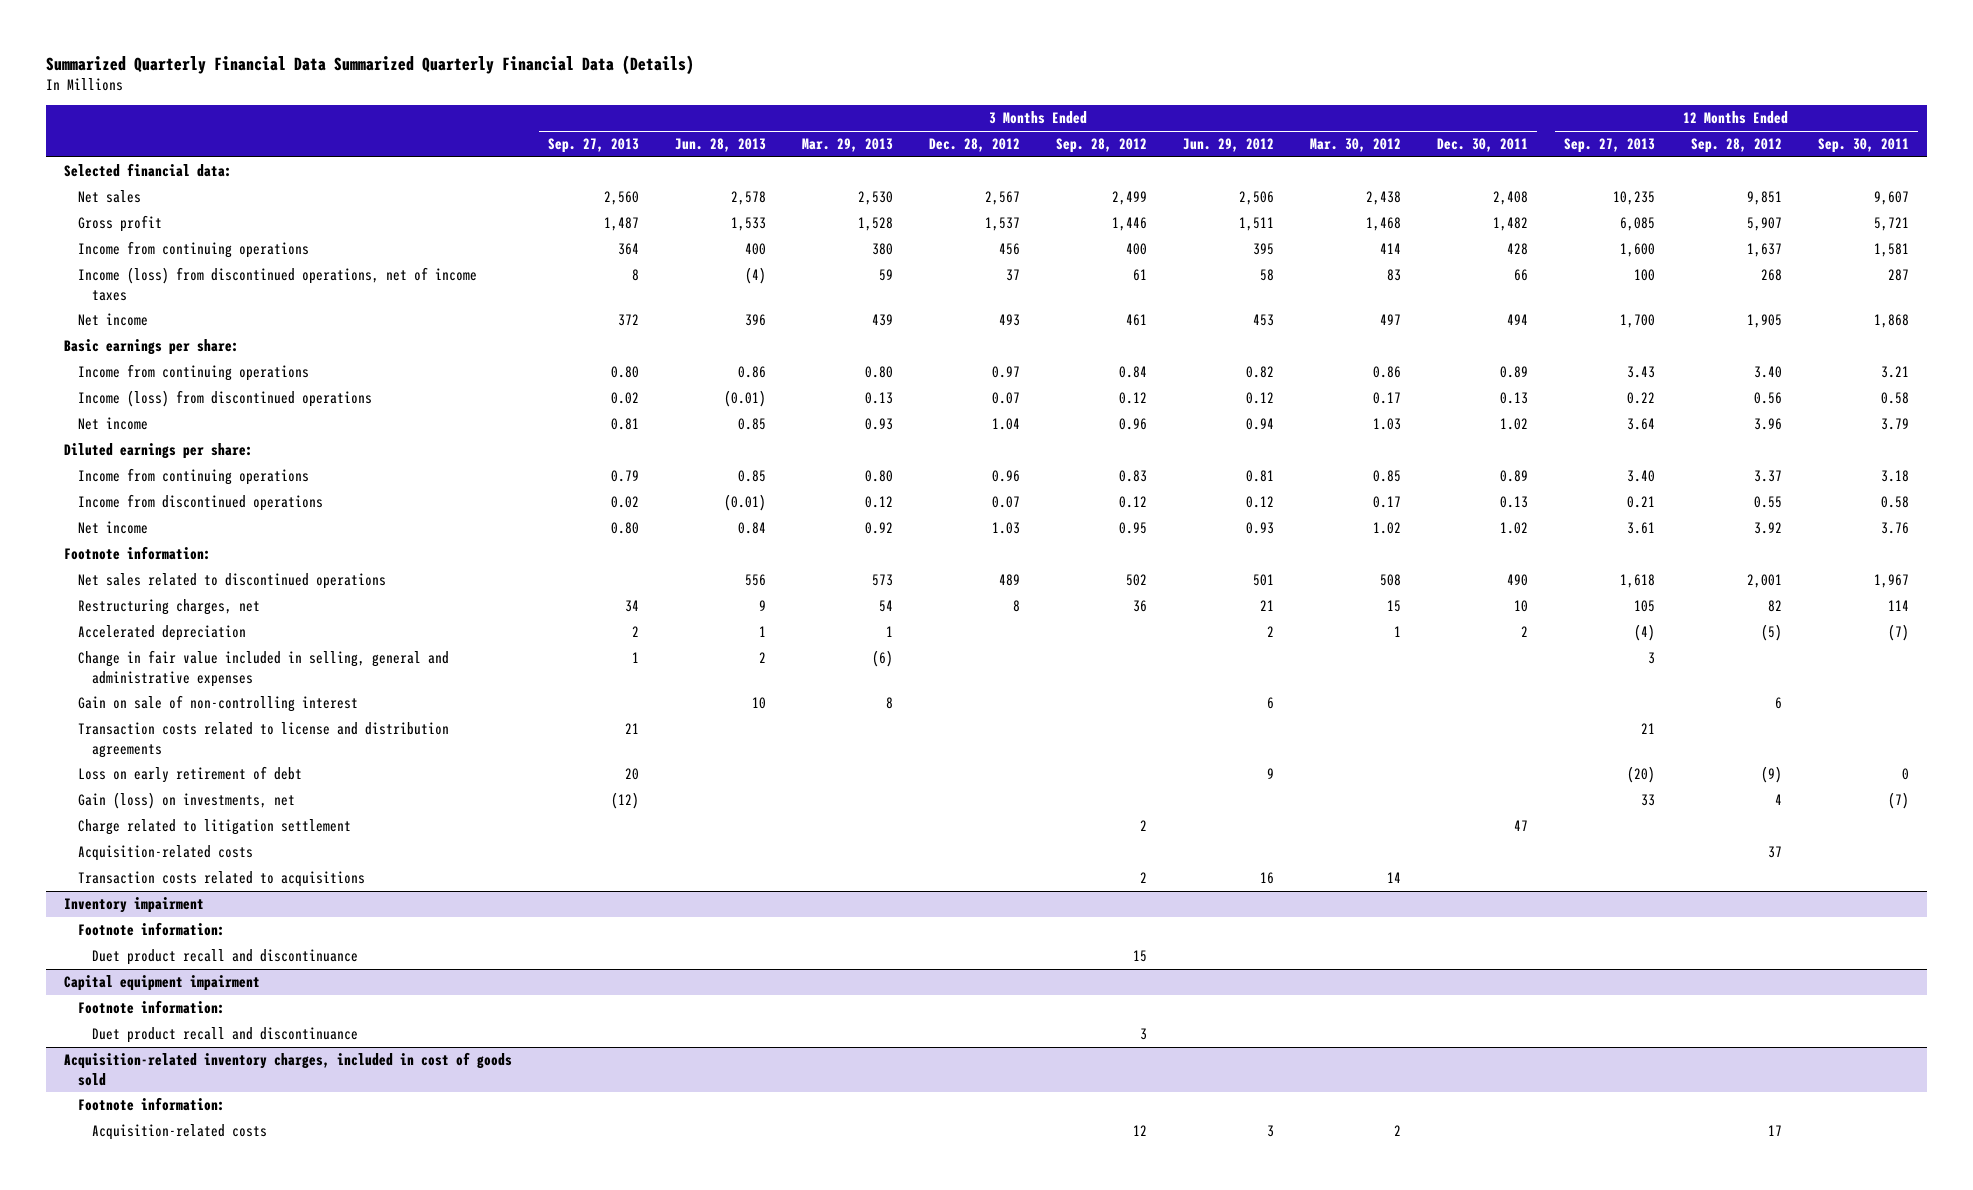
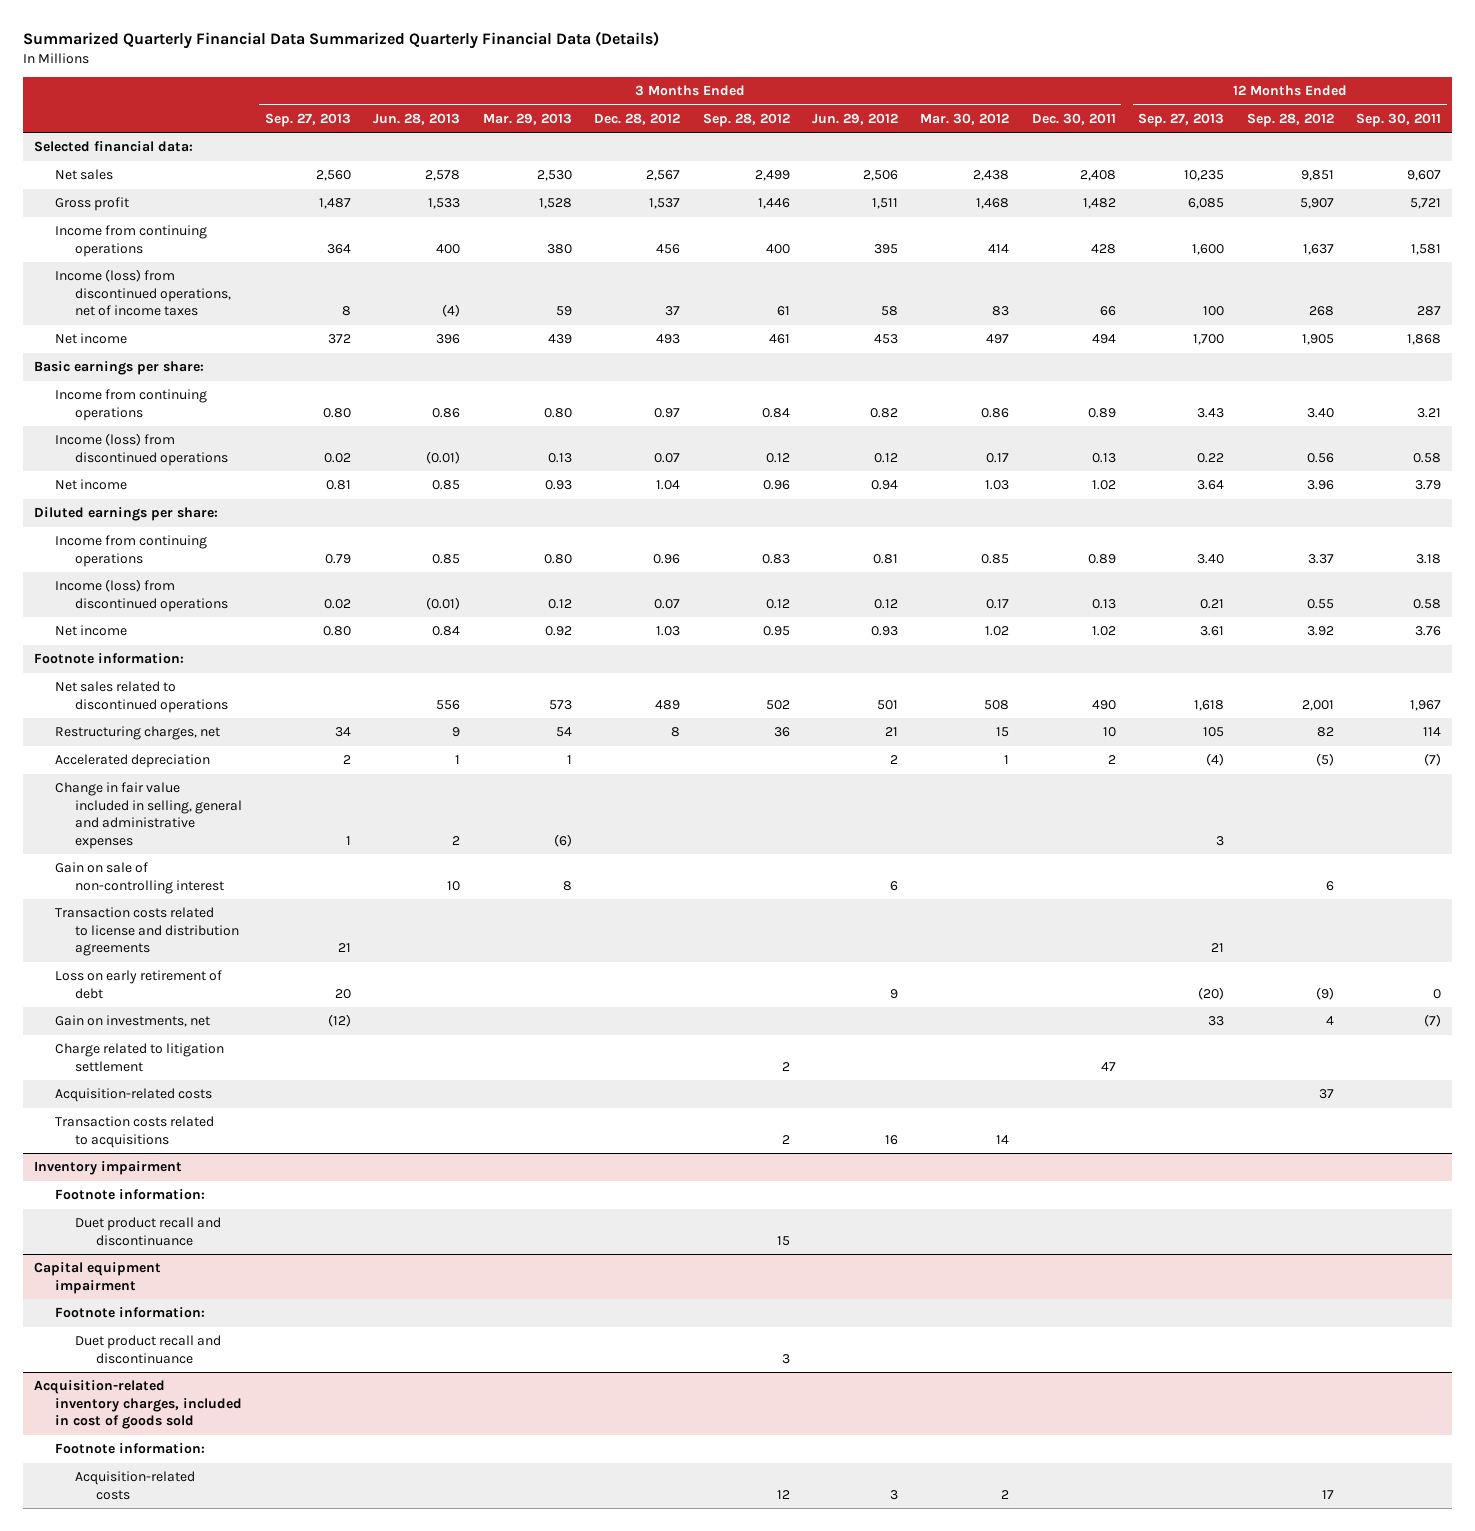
- Income from discontinued operations | 0.02 | (0.01) | 0.12 | 0.07 | 0.12 | 0.12 | 0.17 | 0.13 | 0.21 | 0.55 | 0.58
+ Income (loss) from discontinued operations | 0.02 | (0.01) | 0.12 | 0.07 | 0.12 | 0.12 | 0.17 | 0.13 | 0.21 | 0.55 | 0.58
- Gain (loss) on investments, net | (12) | | | | | | | | 33 | 4 | (7)
+ Gain on investments, net | (12) | | | | | | | | 33 | 4 | (7)

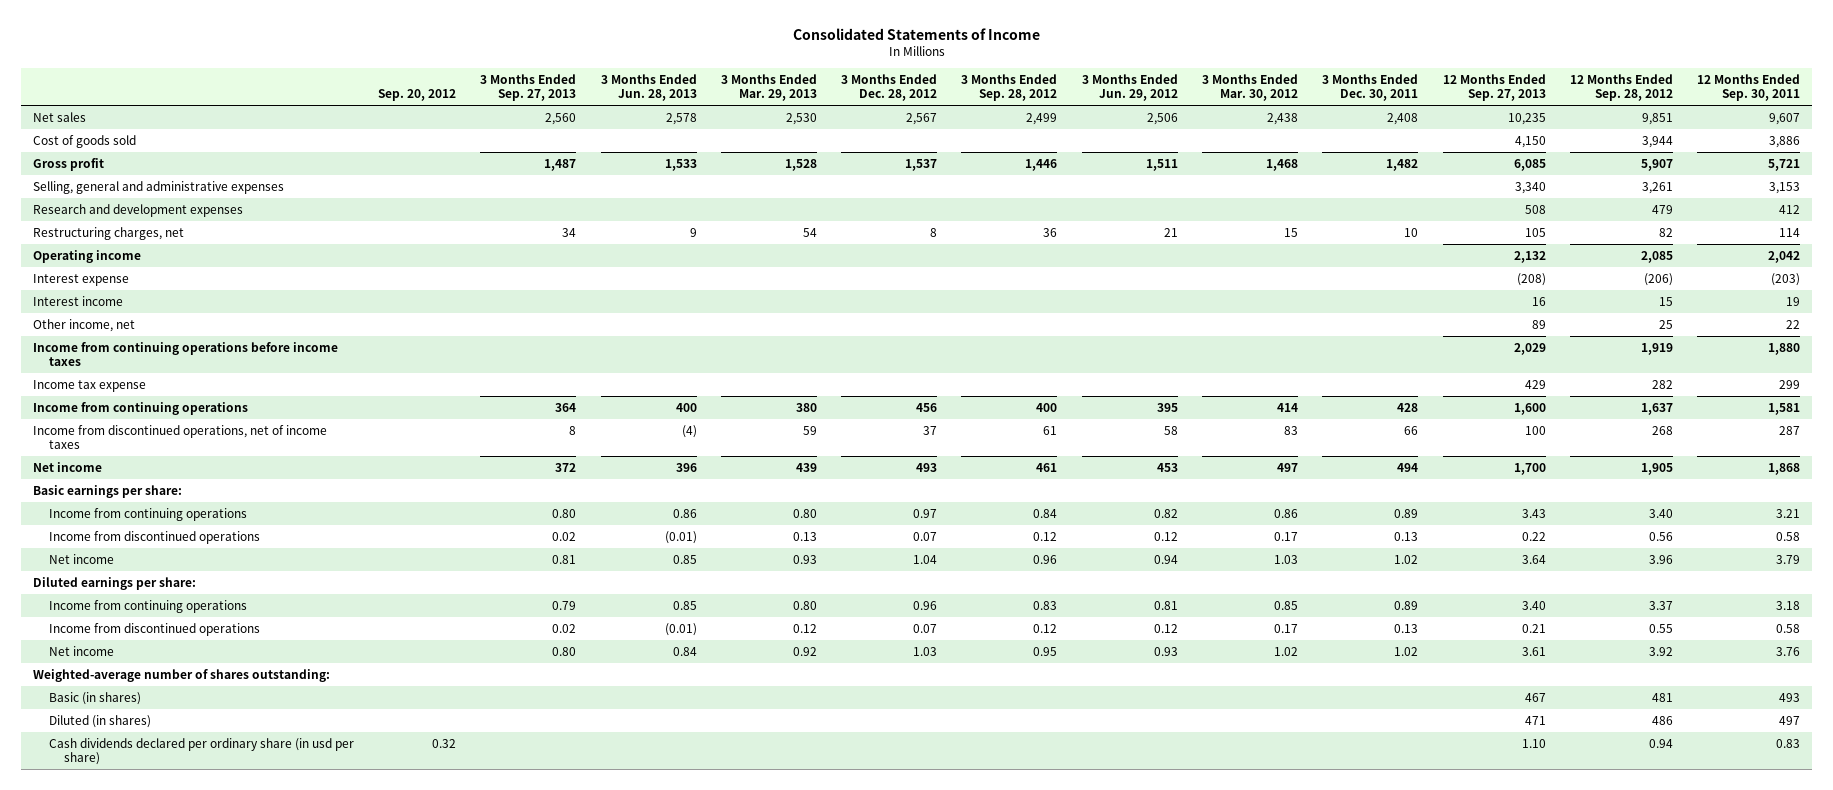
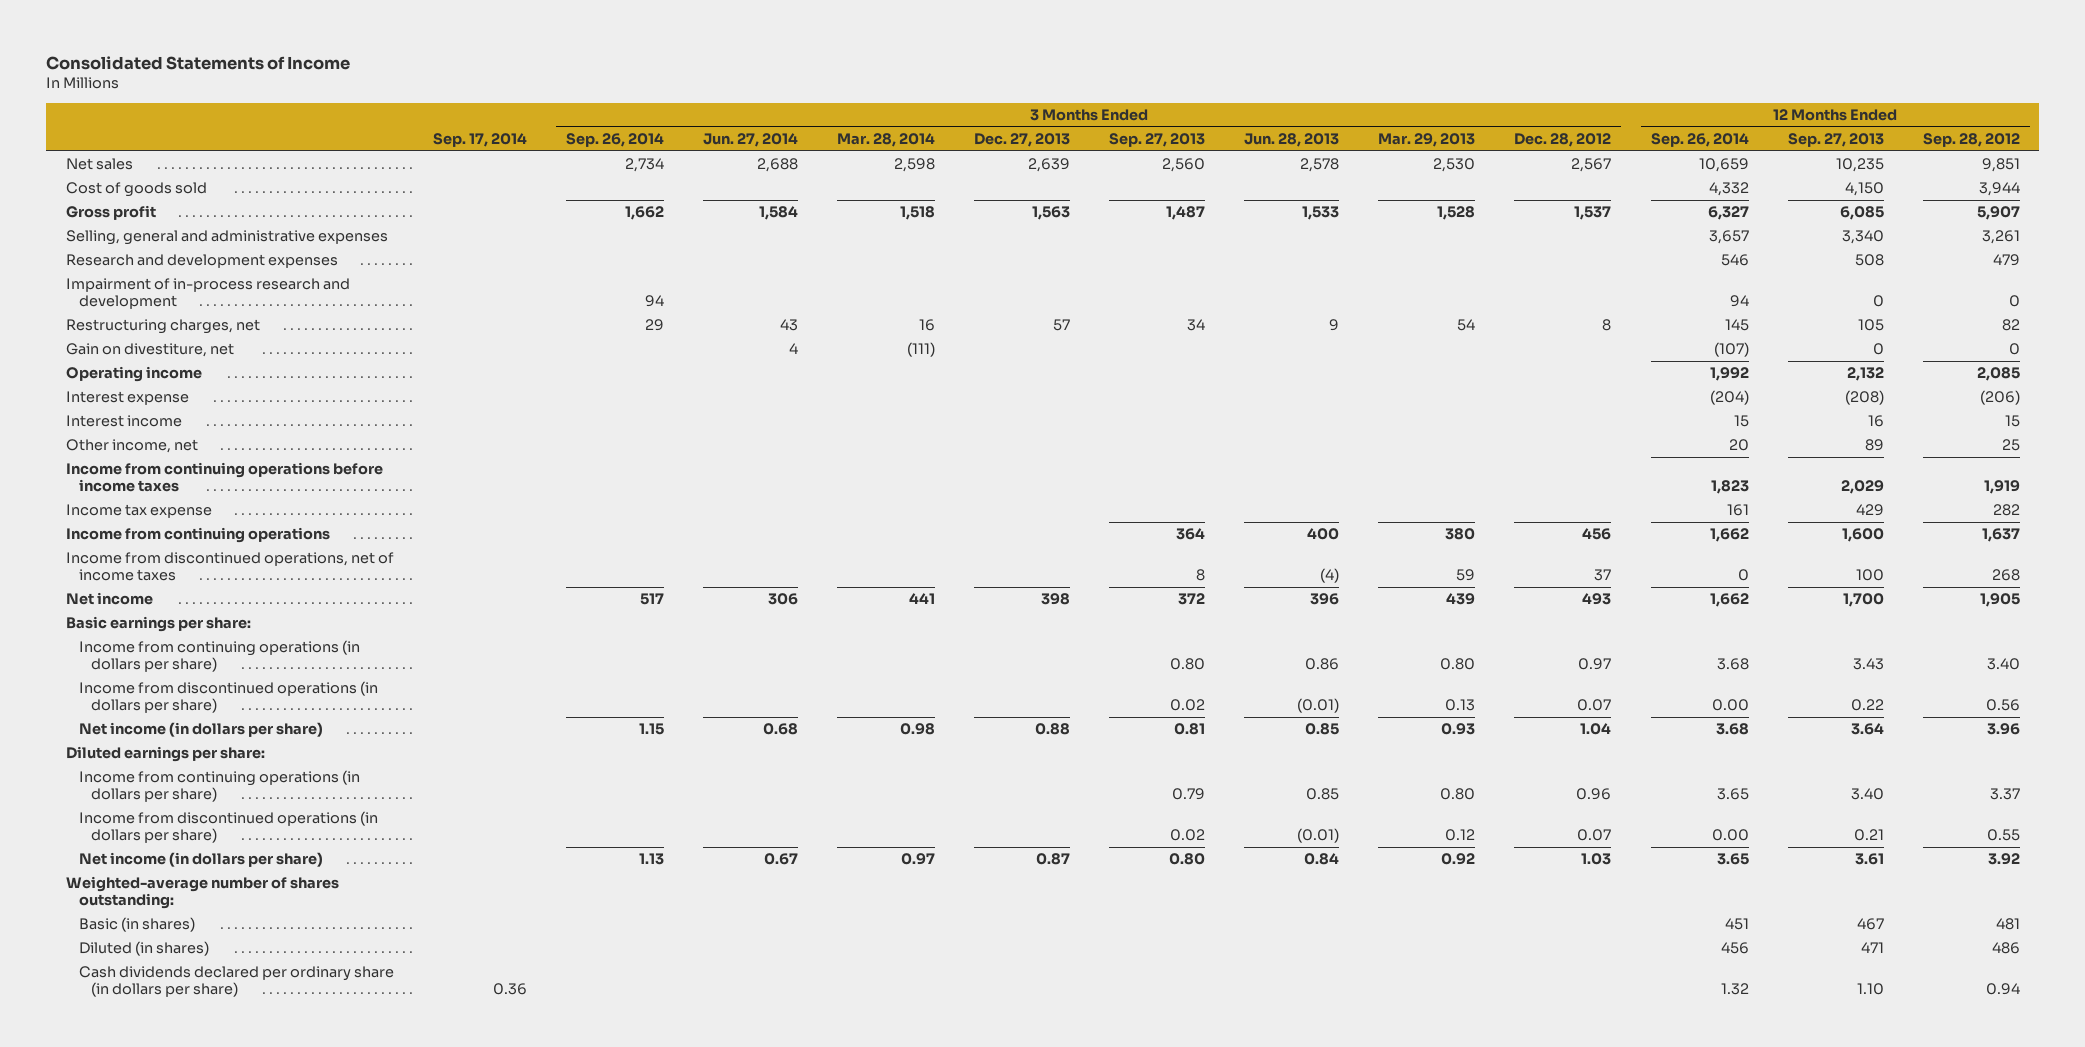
- | Sep. 20, 2012 | 3 Months Ended Sep. 27, 2013 | 3 Months Ended Jun. 28, 2013 | 3 Months Ended Mar. 29, 2013 | 3 Months Ended Dec. 28, 2012 | 3 Months Ended Sep. 28, 2012 | 3 Months Ended Jun. 29, 2012 | 3 Months Ended Mar. 30, 2012 | 3 Months Ended Dec. 30, 2011 | 12 Months Ended Sep. 27, 2013 | 12 Months Ended Sep. 28, 2012 | 12 Months Ended Sep. 30, 2011
+ | Sep. 17, 2014 | 3 Months Ended Sep. 26, 2014 | 3 Months Ended Jun. 27, 2014 | 3 Months Ended Mar. 28, 2014 | 3 Months Ended Dec. 27, 2013 | 3 Months Ended Sep. 27, 2013 | 3 Months Ended Jun. 28, 2013 | 3 Months Ended Mar. 29, 2013 | 3 Months Ended Dec. 28, 2012 | 12 Months Ended Sep. 26, 2014 | 12 Months Ended Sep. 27, 2013 | 12 Months Ended Sep. 28, 2012
+ Impairment of in-process research and development | | 94 | | | | | | | | 94 | 0 | 0
+ Gain on divestiture, net | | | 4 | (111) | | | | | | (107) | 0 | 0
- Income from continuing operations | | 0.80 | 0.86 | 0.80 | 0.97 | 0.84 | 0.82 | 0.86 | 0.89 | 3.43 | 3.40 | 3.21
- Income from discontinued operations | | 0.02 | (0.01) | 0.13 | 0.07 | 0.12 | 0.12 | 0.17 | 0.13 | 0.22 | 0.56 | 0.58
- Net income | | 0.81 | 0.85 | 0.93 | 1.04 | 0.96 | 0.94 | 1.03 | 1.02 | 3.64 | 3.96 | 3.79
+ Income from continuing operations (in dollars per share) | | | | | | 0.80 | 0.86 | 0.80 | 0.97 | 3.68 | 3.43 | 3.40
+ Income from discontinued operations (in dollars per share) | | | | | | 0.02 | (0.01) | 0.13 | 0.07 | 0.00 | 0.22 | 0.56
+ Net income (in dollars per share) | | 1.15 | 0.68 | 0.98 | 0.88 | 0.81 | 0.85 | 0.93 | 1.04 | 3.68 | 3.64 | 3.96
- Income from continuing operations | | 0.79 | 0.85 | 0.80 | 0.96 | 0.83 | 0.81 | 0.85 | 0.89 | 3.40 | 3.37 | 3.18
- Income from discontinued operations | | 0.02 | (0.01) | 0.12 | 0.07 | 0.12 | 0.12 | 0.17 | 0.13 | 0.21 | 0.55 | 0.58
- Net income | | 0.80 | 0.84 | 0.92 | 1.03 | 0.95 | 0.93 | 1.02 | 1.02 | 3.61 | 3.92 | 3.76
+ Income from continuing operations (in dollars per share) | | | | | | 0.79 | 0.85 | 0.80 | 0.96 | 3.65 | 3.40 | 3.37
+ Income from discontinued operations (in dollars per share) | | | | | | 0.02 | (0.01) | 0.12 | 0.07 | 0.00 | 0.21 | 0.55
+ Net income (in dollars per share) | | 1.13 | 0.67 | 0.97 | 0.87 | 0.80 | 0.84 | 0.92 | 1.03 | 3.65 | 3.61 | 3.92
- Cash dividends declared per ordinary share (in usd per share) | 0.32 | | | | | | | | | 1.10 | 0.94 | 0.83
+ Cash dividends declared per ordinary share (in dollars per share) | 0.36 | | | | | | | | | 1.32 | 1.10 | 0.94

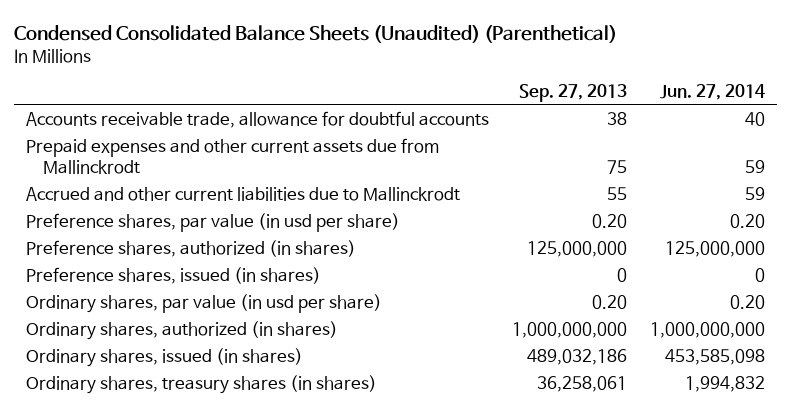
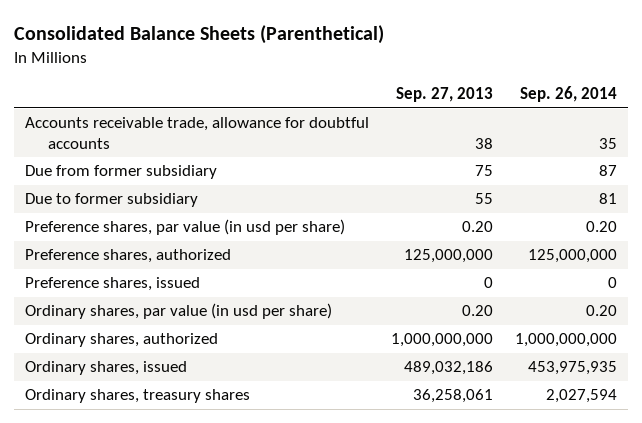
- Condensed Consolidated Balance Sheets (Unaudited) (Parenthetical)
+ Consolidated Balance Sheets (Parenthetical)
- | Sep. 27, 2013 | Jun. 27, 2014
+ | Sep. 27, 2013 | Sep. 26, 2014
- Prepaid expenses and other current assets due from Mallinckrodt | 75 | 59
- Accrued and other current liabilities due to Mallinckrodt | 55 | 59
+ Due from former subsidiary | 75 | 87
+ Due to former subsidiary | 55 | 81
- Preference shares, authorized (in shares) | 125,000,000 | 125,000,000
- Preference shares, issued (in shares) | 0 | 0
+ Preference shares, authorized | 125,000,000 | 125,000,000
+ Preference shares, issued | 0 | 0
- Ordinary shares, authorized (in shares) | 1,000,000,000 | 1,000,000,000
- Ordinary shares, issued (in shares) | 489,032,186 | 453,585,098
- Ordinary shares, treasury shares (in shares) | 36,258,061 | 1,994,832
+ Ordinary shares, authorized | 1,000,000,000 | 1,000,000,000
+ Ordinary shares, issued | 489,032,186 | 453,975,935
+ Ordinary shares, treasury shares | 36,258,061 | 2,027,594

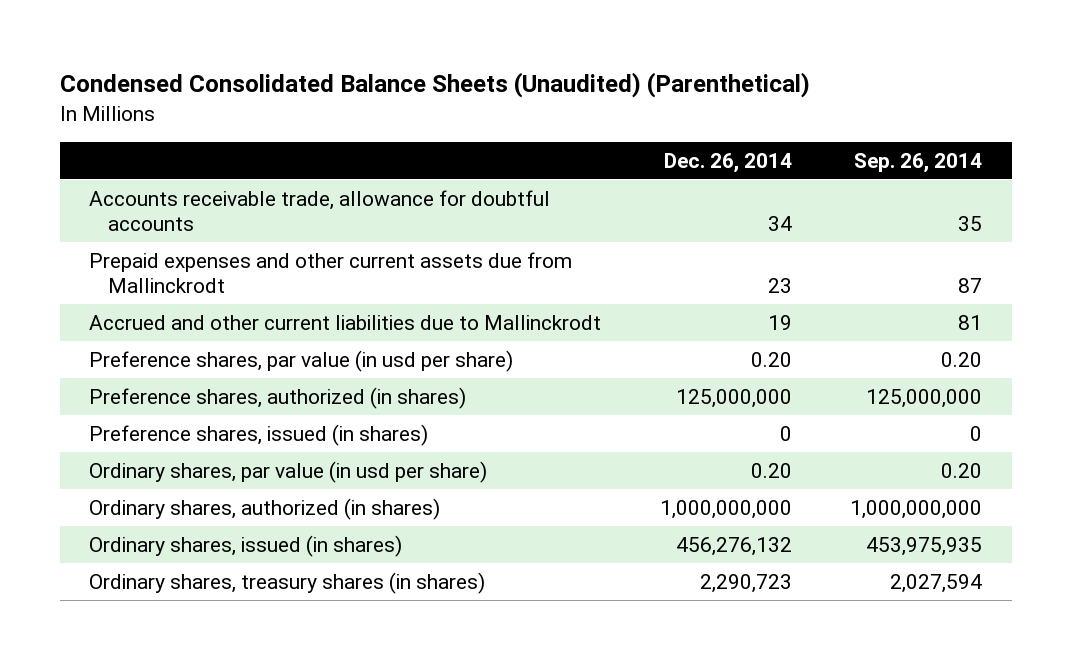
- Consolidated Balance Sheets (Parenthetical)
+ Condensed Consolidated Balance Sheets (Unaudited) (Parenthetical)
- | Sep. 27, 2013 | Sep. 26, 2014
+ | Dec. 26, 2014 | Sep. 26, 2014
- Due from former subsidiary | 75 | 87
- Due to former subsidiary | 55 | 81
+ Prepaid expenses and other current assets due from Mallinckrodt | 23 | 87
+ Accrued and other current liabilities due to Mallinckrodt | 19 | 81
- Preference shares, authorized | 125,000,000 | 125,000,000
- Preference shares, issued | 0 | 0
+ Preference shares, authorized (in shares) | 125,000,000 | 125,000,000
+ Preference shares, issued (in shares) | 0 | 0
- Ordinary shares, authorized | 1,000,000,000 | 1,000,000,000
- Ordinary shares, issued | 489,032,186 | 453,975,935
- Ordinary shares, treasury shares | 36,258,061 | 2,027,594
+ Ordinary shares, authorized (in shares) | 1,000,000,000 | 1,000,000,000
+ Ordinary shares, issued (in shares) | 456,276,132 | 453,975,935
+ Ordinary shares, treasury shares (in shares) | 2,290,723 | 2,027,594

